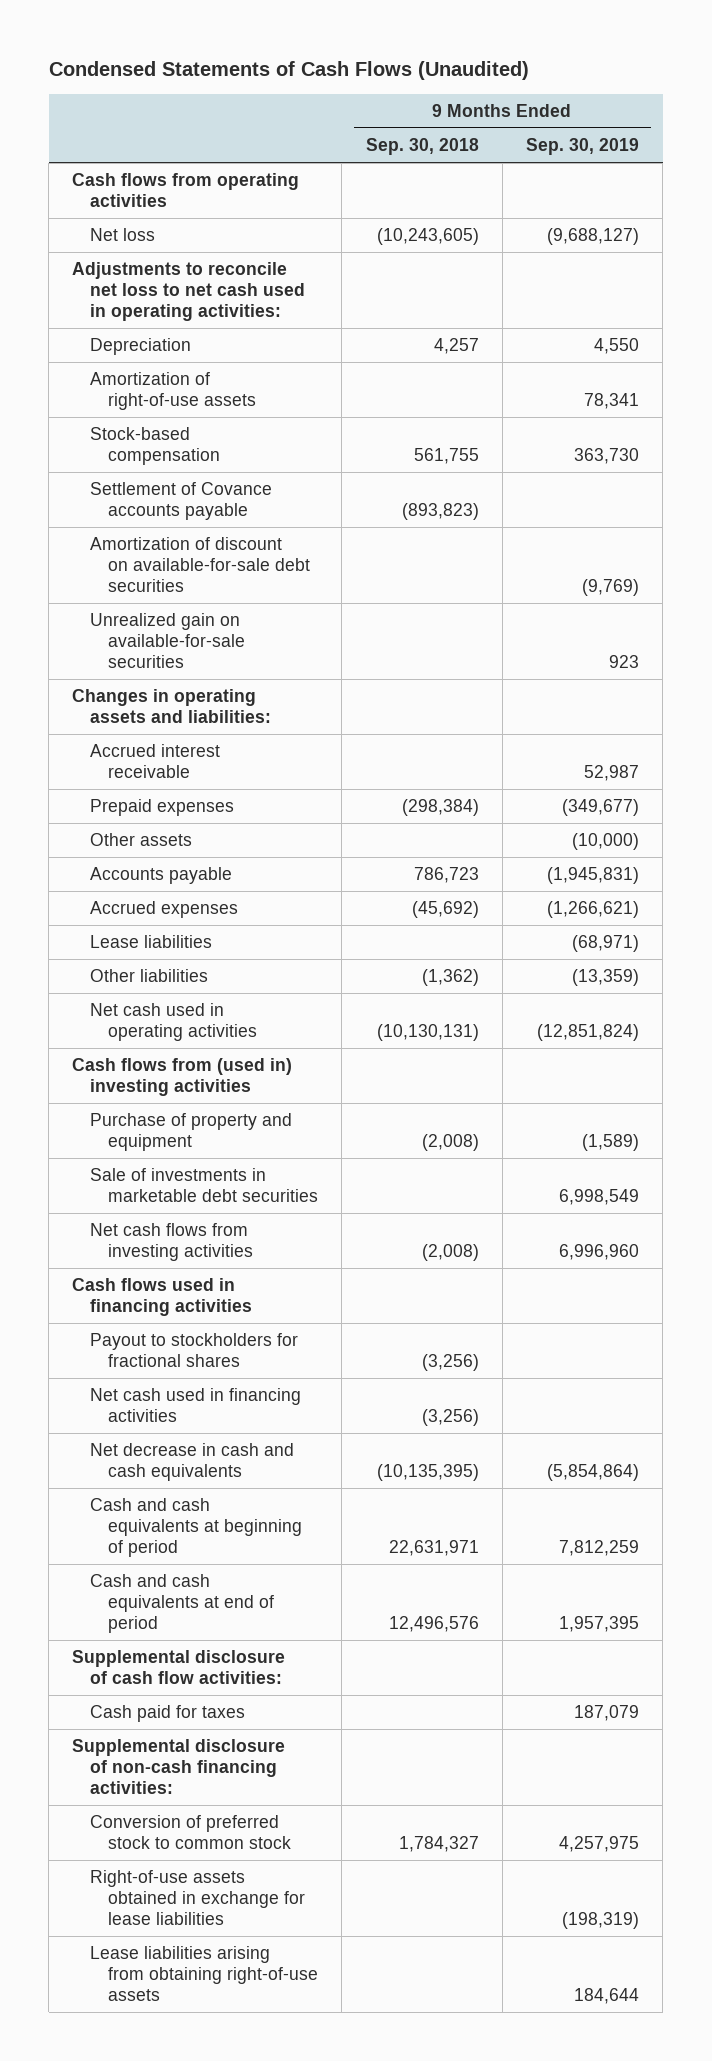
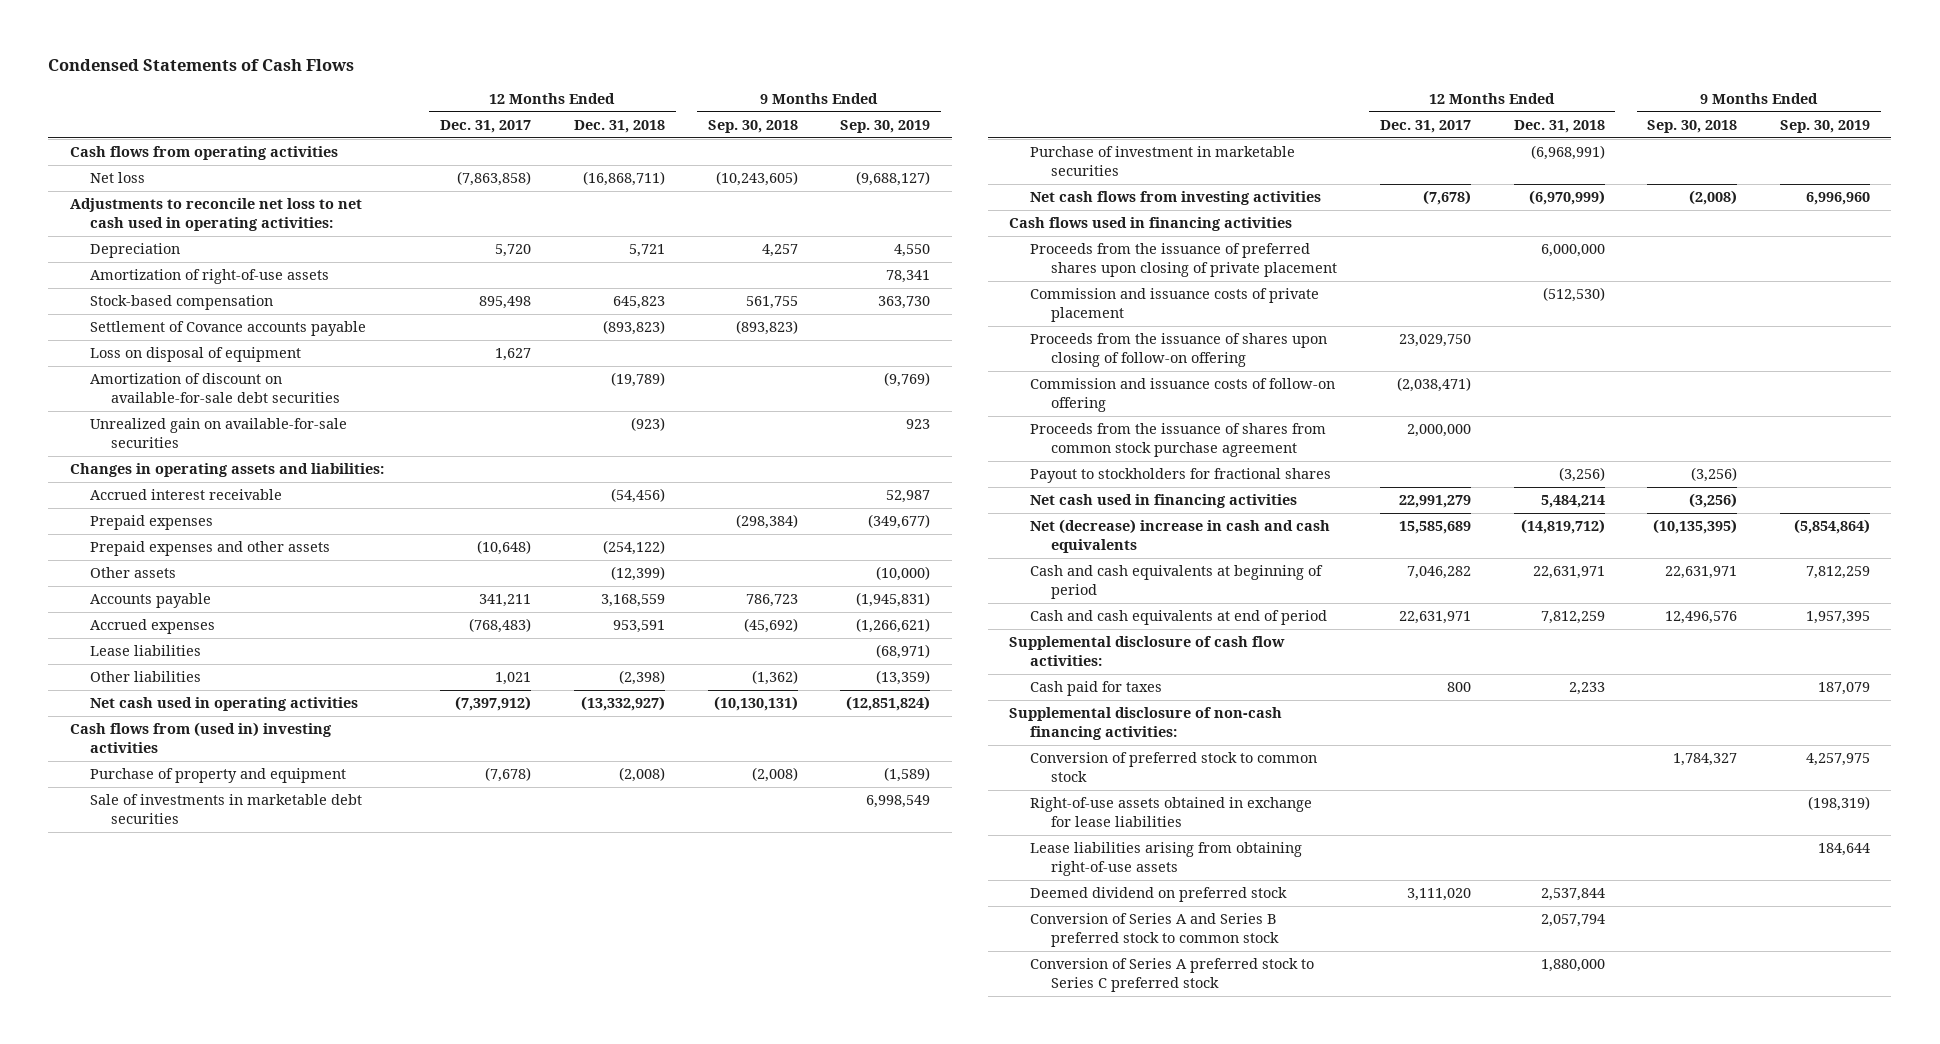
- Condensed Statements of Cash Flows (Unaudited)
+ Condensed Statements of Cash Flows
- | 9 Months Ended Sep. 30, 2018 | 9 Months Ended Sep. 30, 2019
+ | 12 Months Ended Dec. 31, 2017 | 12 Months Ended Dec. 31, 2018 | 9 Months Ended Sep. 30, 2018 | 9 Months Ended Sep. 30, 2019
+ Loss on disposal of equipment | 1,627 | | |
+ Prepaid expenses and other assets | (10,648) | (254,122) | |
+ Purchase of investment in marketable securities | | (6,968,991) | |
+ Proceeds from the issuance of preferred shares upon closing of private placement | | 6,000,000 | |
+ Commission and issuance costs of private placement | | (512,530) | |
+ Proceeds from the issuance of shares upon closing of follow-on offering | 23,029,750 | | |
+ Commission and issuance costs of follow-on offering | (2,038,471) | | |
+ Proceeds from the issuance of shares from common stock purchase agreement | 2,000,000 | | |
- Net decrease in cash and cash equivalents | (10,135,395) | (5,854,864)
+ Net (decrease) increase in cash and cash equivalents | 15,585,689 | (14,819,712) | (10,135,395) | (5,854,864)
+ Deemed dividend on preferred stock | 3,111,020 | 2,537,844 | |
+ Conversion of Series A and Series B preferred stock to common stock | | 2,057,794 | |
+ Conversion of Series A preferred stock to Series C preferred stock | | 1,880,000 | |

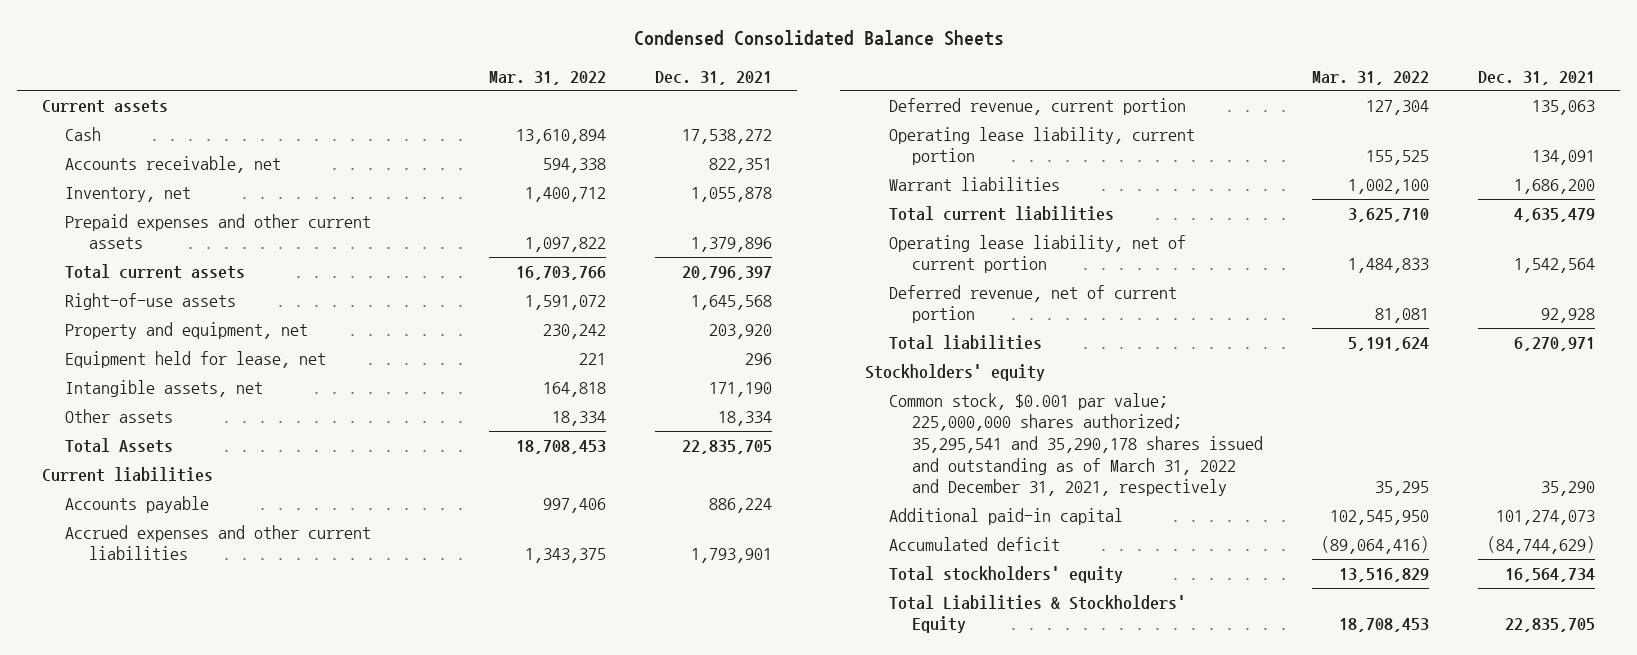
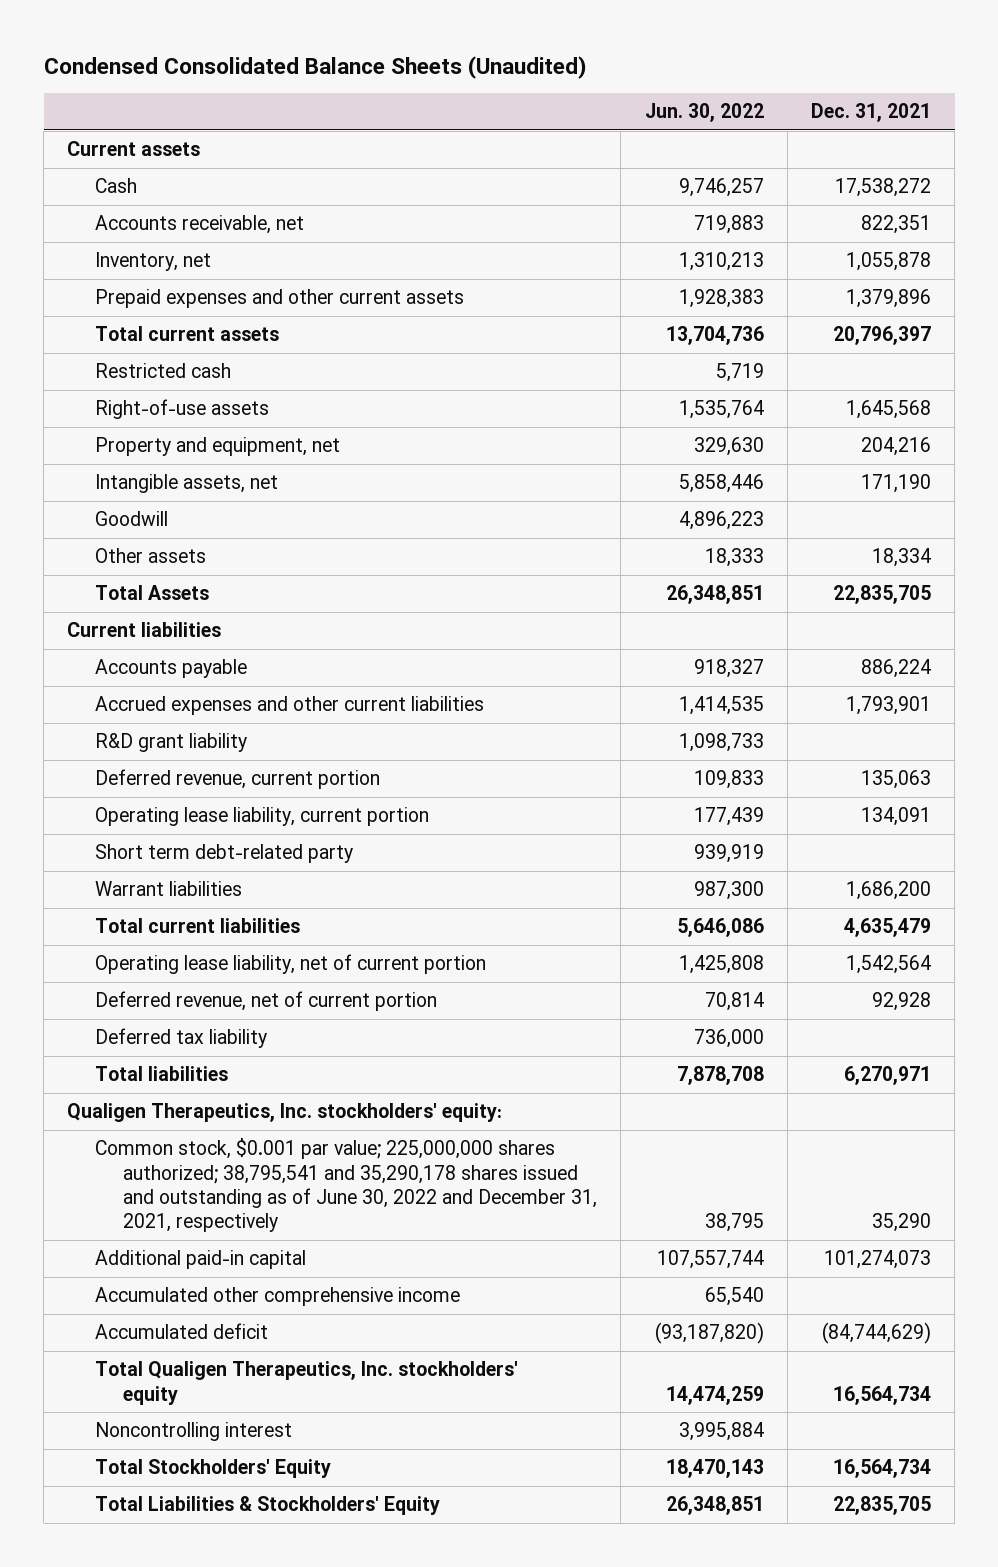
- Condensed Consolidated Balance Sheets
+ Condensed Consolidated Balance Sheets (Unaudited)
- | Mar. 31, 2022 | Dec. 31, 2021
+ | Jun. 30, 2022 | Dec. 31, 2021
+ Restricted cash | 5,719 |
- Property and equipment, net | 230,242 | 203,920
- Equipment held for lease, net | 221 | 296
+ Property and equipment, net | 329,630 | 204,216
+ Goodwill | 4,896,223 |
+ R&D grant liability | 1,098,733 |
+ Short term debt-related party | 939,919 |
+ Deferred tax liability | 736,000 |
- Stockholders' equity
- Common stock, $0.001 par value; 225,000,000 shares authorized; 35,295,541 and 35,290,178 shares issued and outstanding as of March 31, 2022 and December 31, 2021, respectively | 35,295 | 35,290
+ Qualigen Therapeutics, Inc. stockholders' equity:
+ Common stock, $0.001 par value; 225,000,000 shares authorized; 38,795,541 and 35,290,178 shares issued and outstanding as of June 30, 2022 and December 31, 2021, respectively | 38,795 | 35,290
+ Accumulated other comprehensive income | 65,540 |
- Total stockholders' equity | 13,516,829 | 16,564,734
+ Total Qualigen Therapeutics, Inc. stockholders' equity | 14,474,259 | 16,564,734
+ Noncontrolling interest | 3,995,884 |
+ Total Stockholders' Equity | 18,470,143 | 16,564,734

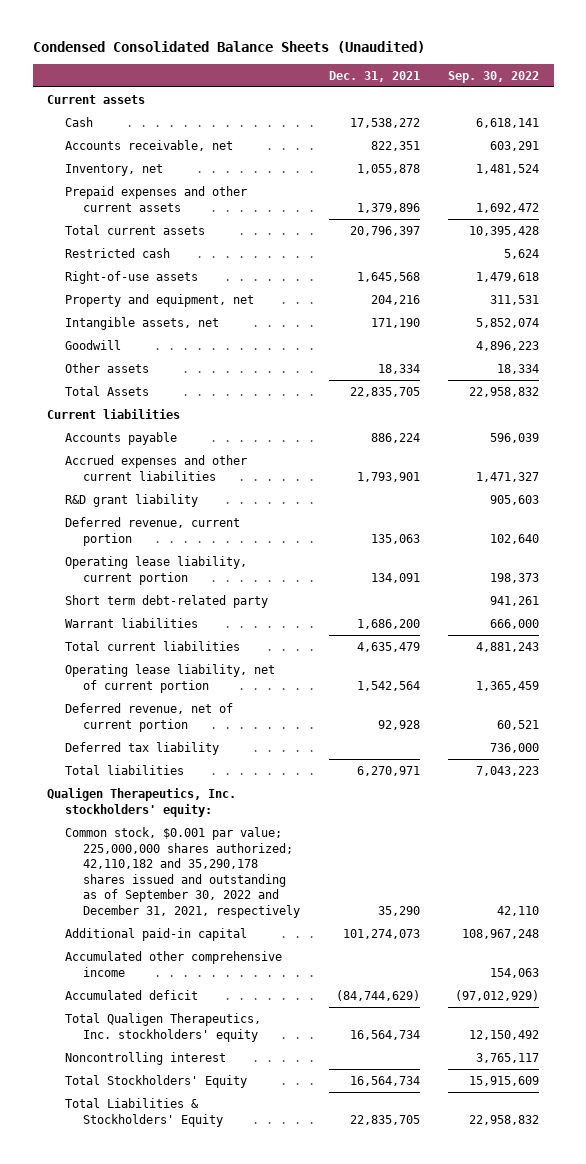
- | Jun. 30, 2022 | Dec. 31, 2021
+ | Dec. 31, 2021 | Sep. 30, 2022
- Common stock, $0.001 par value; 225,000,000 shares authorized; 38,795,541 and 35,290,178 shares issued and outstanding as of June 30, 2022 and December 31, 2021, respectively | 38,795 | 35,290
+ Common stock, $0.001 par value; 225,000,000 shares authorized; 42,110,182 and 35,290,178 shares issued and outstanding as of September 30, 2022 and December 31, 2021, respectively | 35,290 | 42,110

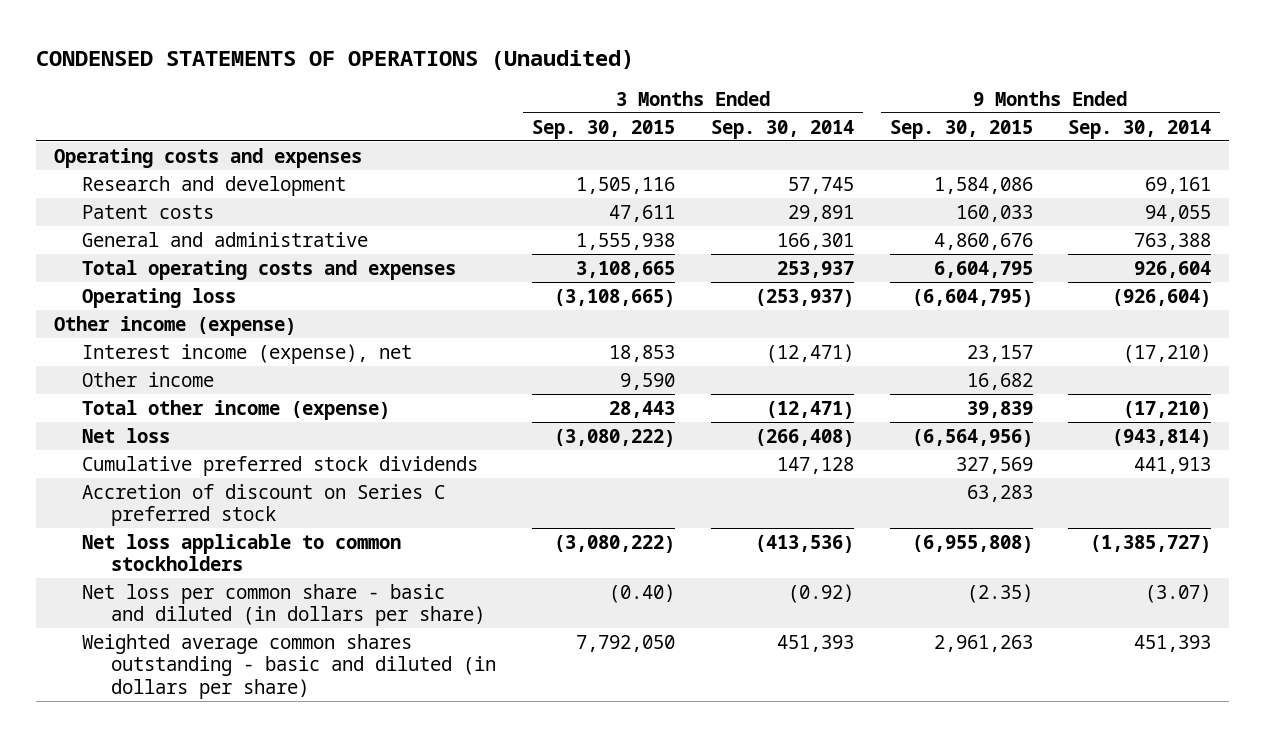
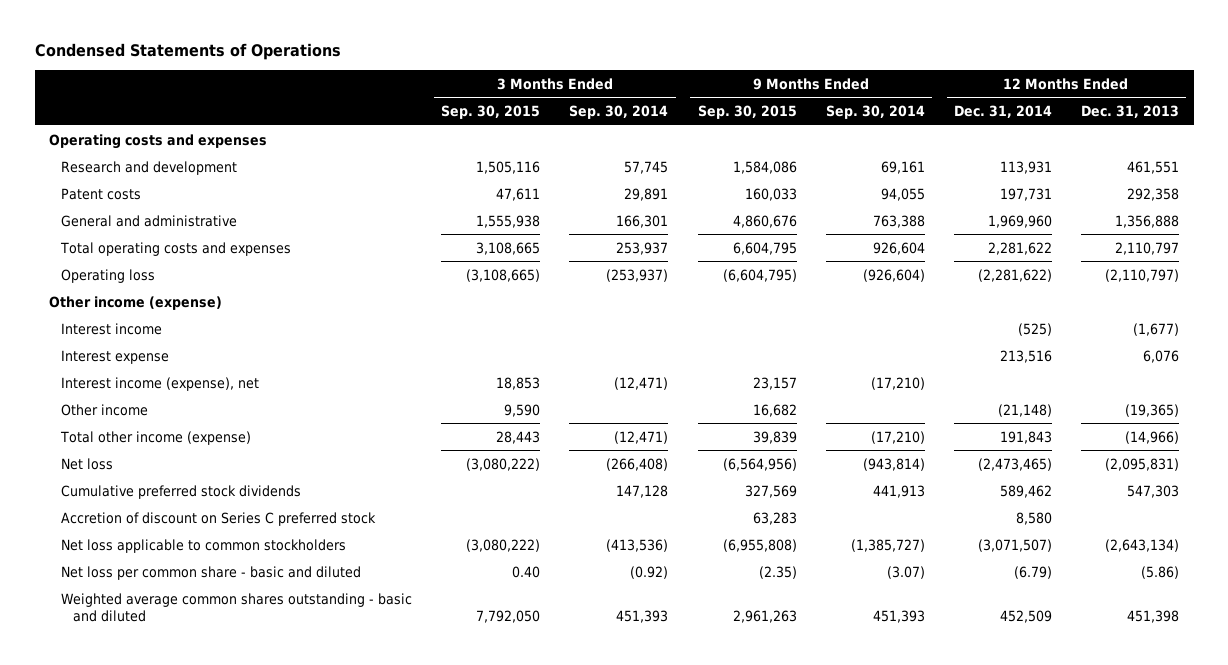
- CONDENSED STATEMENTS OF OPERATIONS (Unaudited)
+ Condensed Statements of Operations
- | 3 Months Ended Sep. 30, 2015 | 3 Months Ended Sep. 30, 2014 | 9 Months Ended Sep. 30, 2015 | 9 Months Ended Sep. 30, 2014
+ | 3 Months Ended Sep. 30, 2015 | 3 Months Ended Sep. 30, 2014 | 9 Months Ended Sep. 30, 2015 | 9 Months Ended Sep. 30, 2014 | 12 Months Ended Dec. 31, 2014 | 12 Months Ended Dec. 31, 2013
+ Interest income | | | | | (525) | (1,677)
+ Interest expense | | | | | 213,516 | 6,076
- Net loss per common share - basic and diluted (in dollars per share) | (0.40) | (0.92) | (2.35) | (3.07)
- Weighted average common shares outstanding - basic and diluted (in dollars per share) | 7,792,050 | 451,393 | 2,961,263 | 451,393
+ Net loss per common share - basic and diluted | 0.40 | (0.92) | (2.35) | (3.07) | (6.79) | (5.86)
+ Weighted average common shares outstanding - basic and diluted | 7,792,050 | 451,393 | 2,961,263 | 451,393 | 452,509 | 451,398

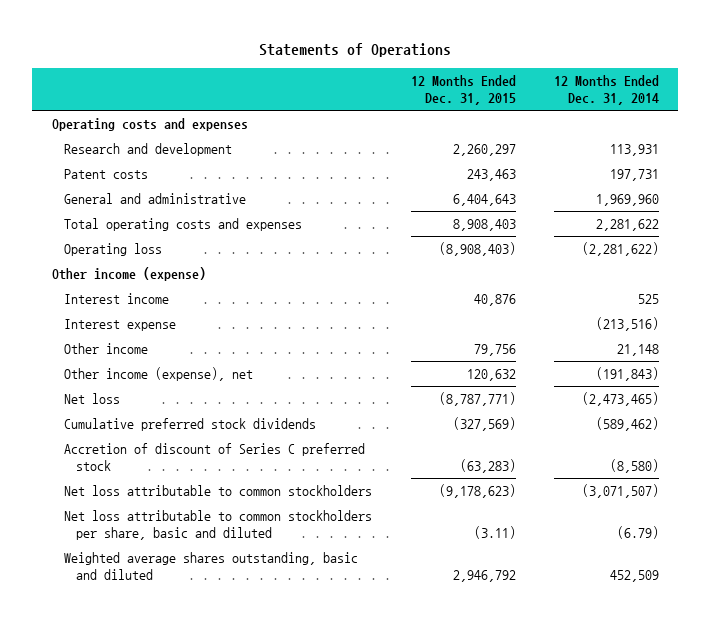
- Condensed Statements of Operations
+ Statements of Operations
- | 3 Months Ended Sep. 30, 2015 | 3 Months Ended Sep. 30, 2014 | 9 Months Ended Sep. 30, 2015 | 9 Months Ended Sep. 30, 2014 | 12 Months Ended Dec. 31, 2014 | 12 Months Ended Dec. 31, 2013
+ | 12 Months Ended Dec. 31, 2015 | 12 Months Ended Dec. 31, 2014
- Interest income | | | | | (525) | (1,677)
- Interest expense | | | | | 213,516 | 6,076
- Interest income (expense), net | 18,853 | (12,471) | 23,157 | (17,210) | |
- Other income | 9,590 | | 16,682 | | (21,148) | (19,365)
- Total other income (expense) | 28,443 | (12,471) | 39,839 | (17,210) | 191,843 | (14,966)
+ Interest income | 40,876 | 525
+ Interest expense | | (213,516)
+ Other income | 79,756 | 21,148
+ Other income (expense), net | 120,632 | (191,843)
- Cumulative preferred stock dividends | | 147,128 | 327,569 | 441,913 | 589,462 | 547,303
- Accretion of discount on Series C preferred stock | | | 63,283 | | 8,580 |
- Net loss applicable to common stockholders | (3,080,222) | (413,536) | (6,955,808) | (1,385,727) | (3,071,507) | (2,643,134)
- Net loss per common share - basic and diluted | 0.40 | (0.92) | (2.35) | (3.07) | (6.79) | (5.86)
- Weighted average common shares outstanding - basic and diluted | 7,792,050 | 451,393 | 2,961,263 | 451,393 | 452,509 | 451,398
+ Cumulative preferred stock dividends | (327,569) | (589,462)
+ Accretion of discount of Series C preferred stock | (63,283) | (8,580)
+ Net loss attributable to common stockholders | (9,178,623) | (3,071,507)
+ Net loss attributable to common stockholders per share, basic and diluted | (3.11) | (6.79)
+ Weighted average shares outstanding, basic and diluted | 2,946,792 | 452,509

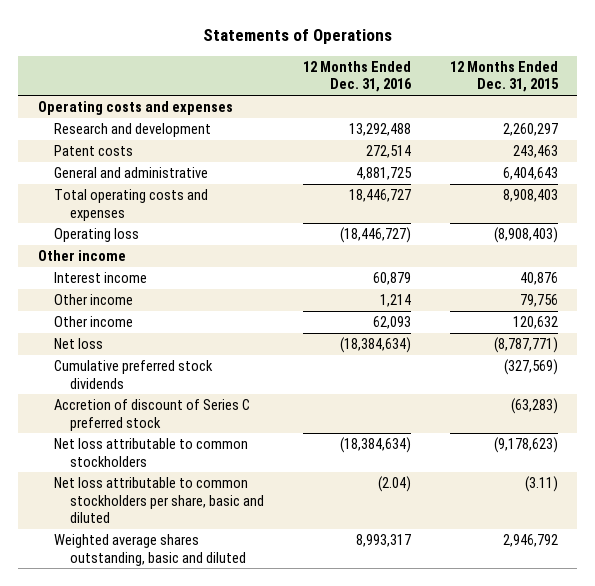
- | 12 Months Ended Dec. 31, 2015 | 12 Months Ended Dec. 31, 2014
+ | 12 Months Ended Dec. 31, 2016 | 12 Months Ended Dec. 31, 2015
- Other income (expense)
+ Other income
- Interest expense | | (213,516)
- Other income (expense), net | 120,632 | (191,843)
+ Other income | 62,093 | 120,632

